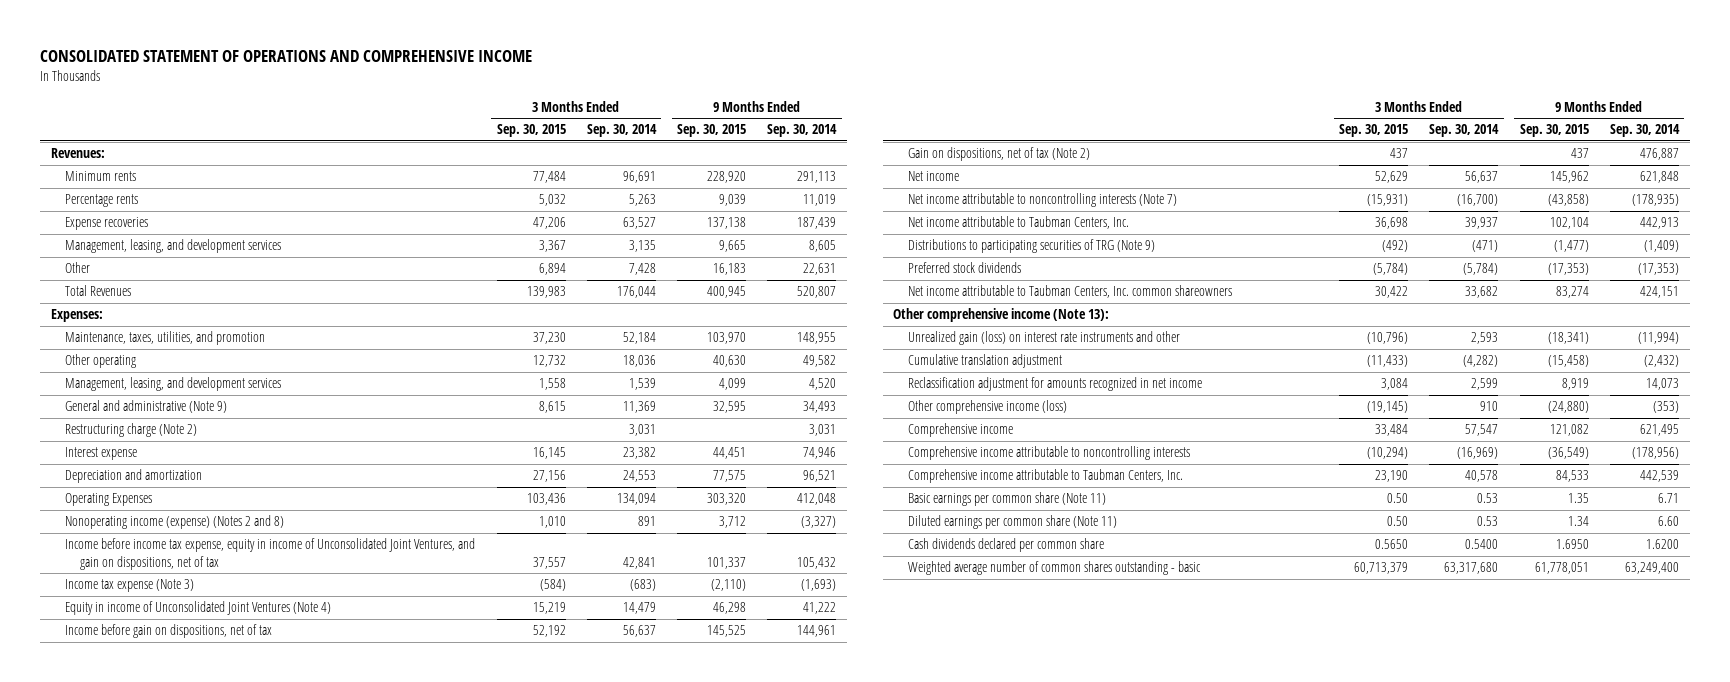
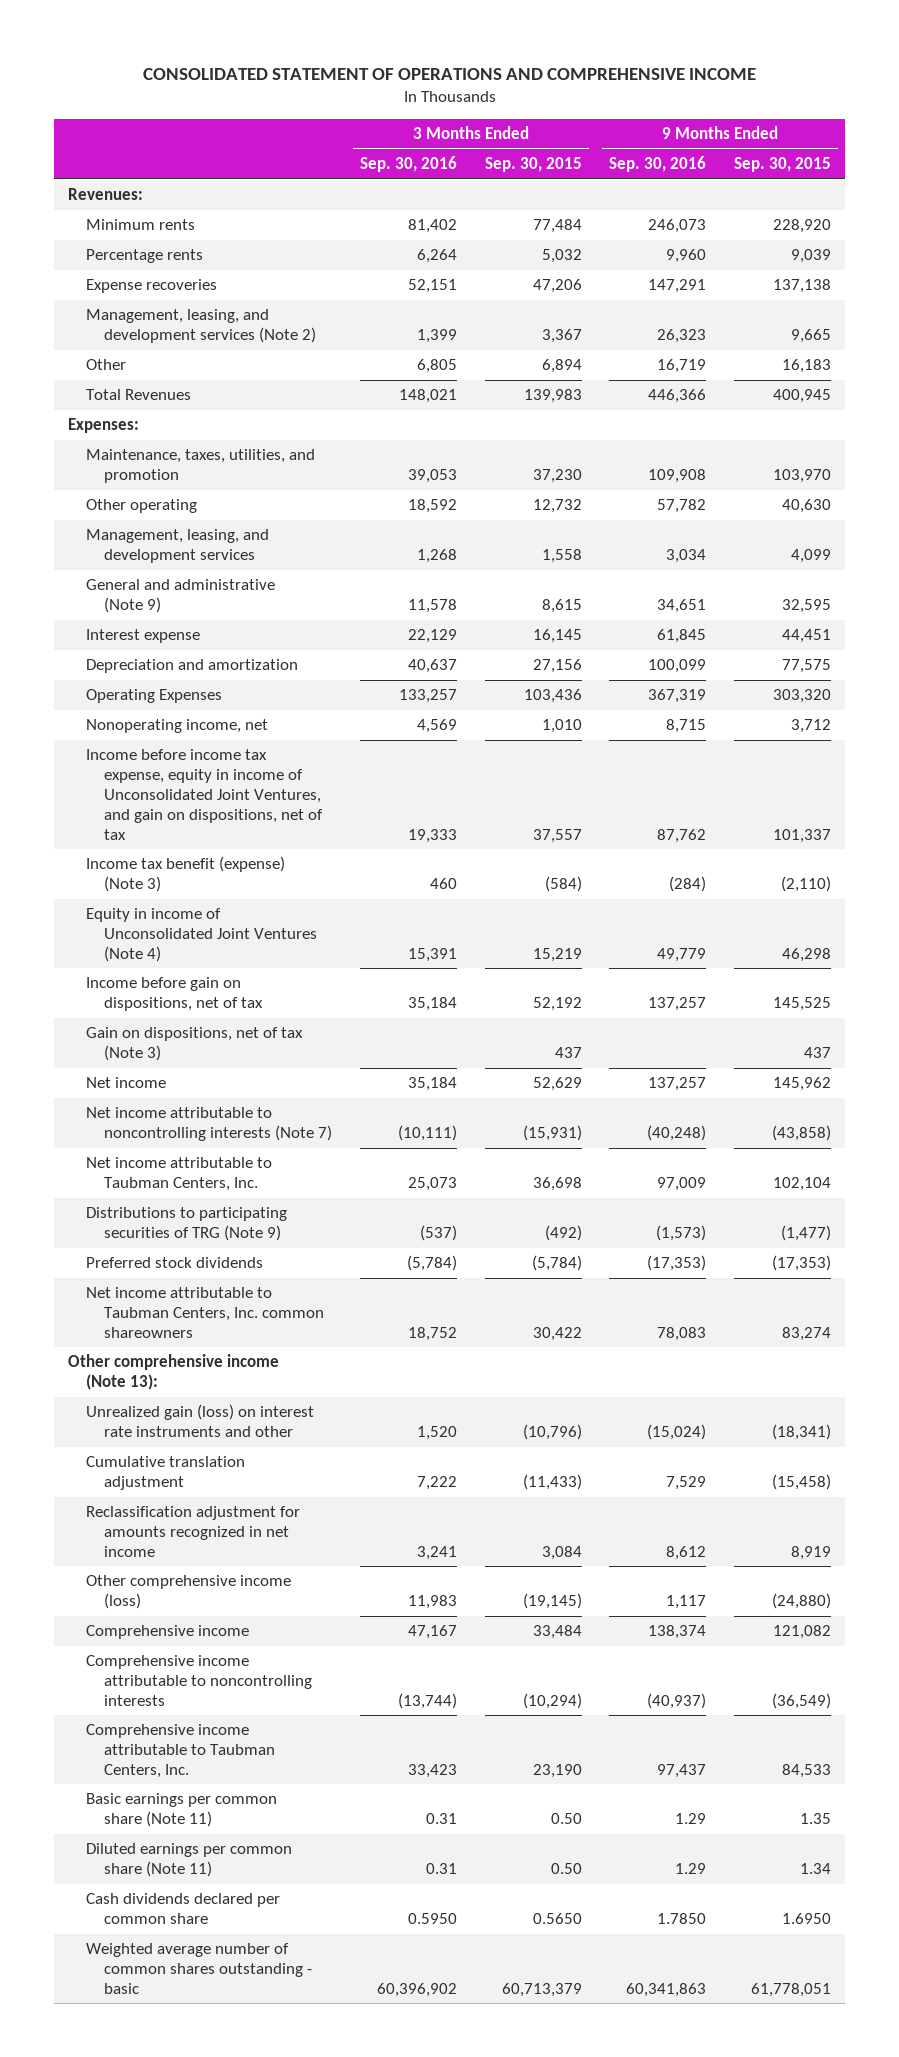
- | 3 Months Ended Sep. 30, 2015 | 3 Months Ended Sep. 30, 2014 | 9 Months Ended Sep. 30, 2015 | 9 Months Ended Sep. 30, 2014
+ | 3 Months Ended Sep. 30, 2016 | 3 Months Ended Sep. 30, 2015 | 9 Months Ended Sep. 30, 2016 | 9 Months Ended Sep. 30, 2015
- Management, leasing, and development services | 3,367 | 3,135 | 9,665 | 8,605
+ Management, leasing, and development services (Note 2) | 1,399 | 3,367 | 26,323 | 9,665
- Restructuring charge (Note 2) | | 3,031 | | 3,031
- Nonoperating income (expense) (Notes 2 and 8) | 1,010 | 891 | 3,712 | (3,327)
+ Nonoperating income, net | 4,569 | 1,010 | 8,715 | 3,712
- Income tax expense (Note 3) | (584) | (683) | (2,110) | (1,693)
+ Income tax benefit (expense) (Note 3) | 460 | (584) | (284) | (2,110)
- Gain on dispositions, net of tax (Note 2) | 437 | | 437 | 476,887
+ Gain on dispositions, net of tax (Note 3) | | 437 | | 437

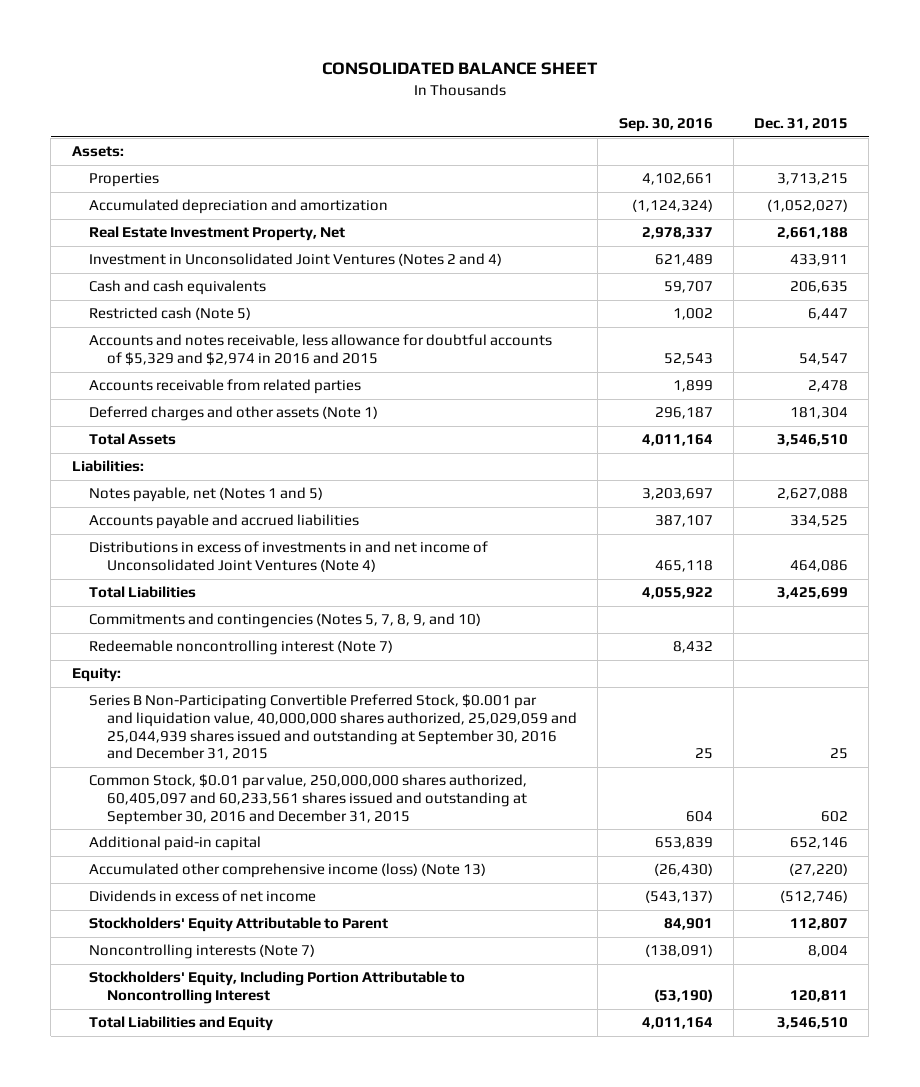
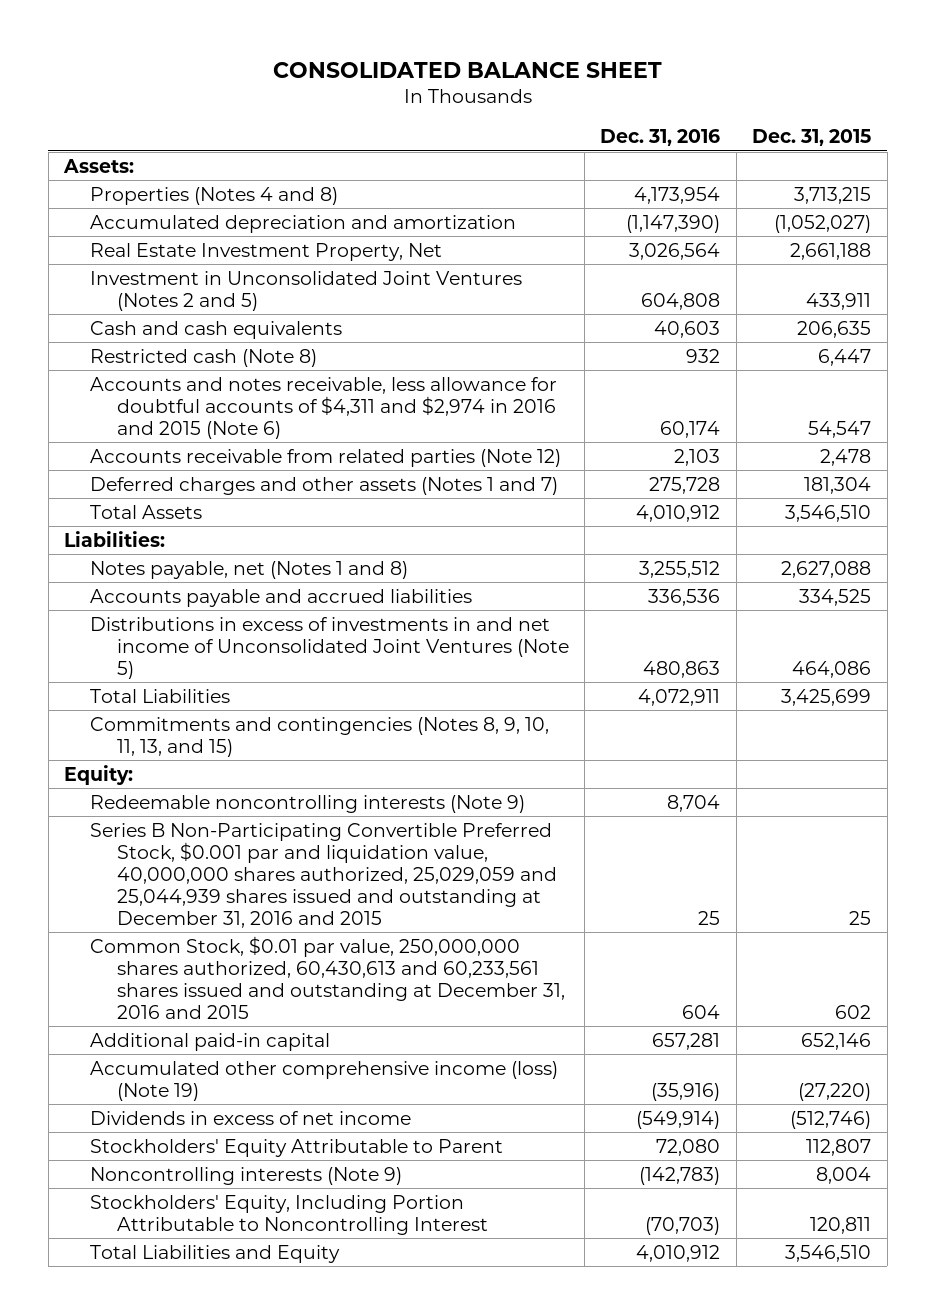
- | Sep. 30, 2016 | Dec. 31, 2015
+ | Dec. 31, 2016 | Dec. 31, 2015
- Properties | 4,102,661 | 3,713,215
+ Properties (Notes 4 and 8) | 4,173,954 | 3,713,215
- Investment in Unconsolidated Joint Ventures (Notes 2 and 4) | 621,489 | 433,911
+ Investment in Unconsolidated Joint Ventures (Notes 2 and 5) | 604,808 | 433,911
- Restricted cash (Note 5) | 1,002 | 6,447
- Accounts and notes receivable, less allowance for doubtful accounts of $5,329 and $2,974 in 2016 and 2015 | 52,543 | 54,547
- Accounts receivable from related parties | 1,899 | 2,478
- Deferred charges and other assets (Note 1) | 296,187 | 181,304
+ Restricted cash (Note 8) | 932 | 6,447
+ Accounts and notes receivable, less allowance for doubtful accounts of $4,311 and $2,974 in 2016 and 2015 (Note 6) | 60,174 | 54,547
+ Accounts receivable from related parties (Note 12) | 2,103 | 2,478
+ Deferred charges and other assets (Notes 1 and 7) | 275,728 | 181,304
- Notes payable, net (Notes 1 and 5) | 3,203,697 | 2,627,088
+ Notes payable, net (Notes 1 and 8) | 3,255,512 | 2,627,088
- Distributions in excess of investments in and net income of Unconsolidated Joint Ventures (Note 4) | 465,118 | 464,086
+ Distributions in excess of investments in and net income of Unconsolidated Joint Ventures (Note 5) | 480,863 | 464,086
- Commitments and contingencies (Notes 5, 7, 8, 9, and 10)
- Redeemable noncontrolling interest (Note 7) | 8,432 |
+ Commitments and contingencies (Notes 8, 9, 10, 11, 13, and 15)
- Series B Non-Participating Convertible Preferred Stock, $0.001 par and liquidation value, 40,000,000 shares authorized, 25,029,059 and 25,044,939 shares issued and outstanding at September 30, 2016 and December 31, 2015 | 25 | 25
- Common Stock, $0.01 par value, 250,000,000 shares authorized, 60,405,097 and 60,233,561 shares issued and outstanding at September 30, 2016 and December 31, 2015 | 604 | 602
+ Redeemable noncontrolling interests (Note 9) | 8,704 |
+ Series B Non-Participating Convertible Preferred Stock, $0.001 par and liquidation value, 40,000,000 shares authorized, 25,029,059 and 25,044,939 shares issued and outstanding at December 31, 2016 and 2015 | 25 | 25
+ Common Stock, $0.01 par value, 250,000,000 shares authorized, 60,430,613 and 60,233,561 shares issued and outstanding at December 31, 2016 and 2015 | 604 | 602
- Accumulated other comprehensive income (loss) (Note 13) | (26,430) | (27,220)
+ Accumulated other comprehensive income (loss) (Note 19) | (35,916) | (27,220)
- Noncontrolling interests (Note 7) | (138,091) | 8,004
+ Noncontrolling interests (Note 9) | (142,783) | 8,004

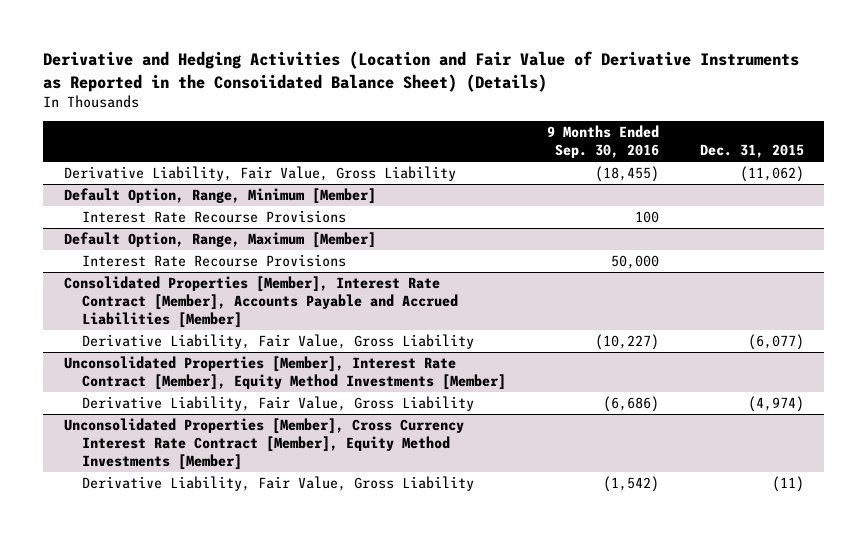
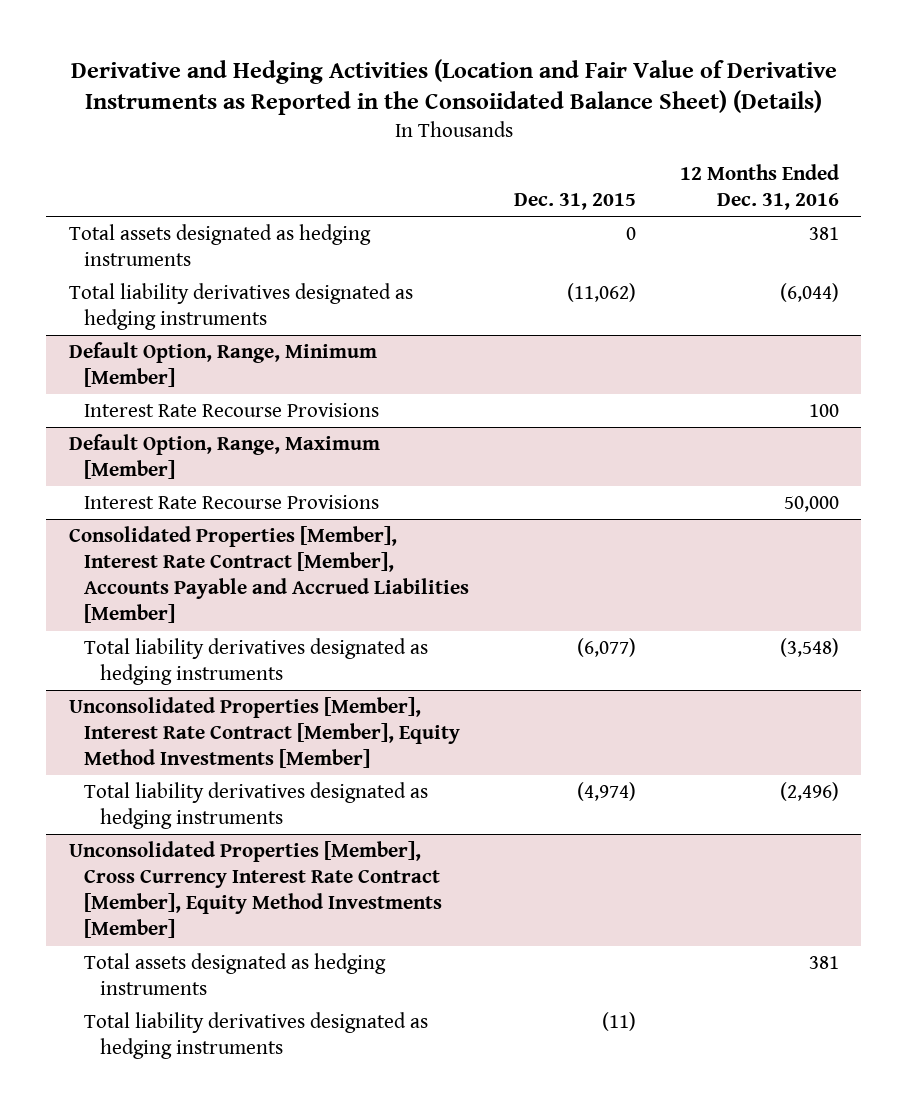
- | 9 Months Ended Sep. 30, 2016 | Dec. 31, 2015
+ | Dec. 31, 2015 | 12 Months Ended Dec. 31, 2016
- Derivative Liability, Fair Value, Gross Liability | (18,455) | (11,062)
+ Total assets designated as hedging instruments | 0 | 381
+ Total liability derivatives designated as hedging instruments | (11,062) | (6,044)
@ Consolidated Properties [Member], Interest Rate Contract [Member], Accounts Payable and Accrued Liabilities [Member]
- Derivative Liability, Fair Value, Gross Liability | (10,227) | (6,077)
+ Total liability derivatives designated as hedging instruments | (6,077) | (3,548)
@ Unconsolidated Properties [Member], Interest Rate Contract [Member], Equity Method Investments [Member]
- Derivative Liability, Fair Value, Gross Liability | (6,686) | (4,974)
+ Total liability derivatives designated as hedging instruments | (4,974) | (2,496)
@ Unconsolidated Properties [Member], Cross Currency Interest Rate Contract [Member], Equity Method Investments [Member]
- Derivative Liability, Fair Value, Gross Liability | (1,542) | (11)
+ Total assets designated as hedging instruments | | 381
+ Total liability derivatives designated as hedging instruments | (11) |

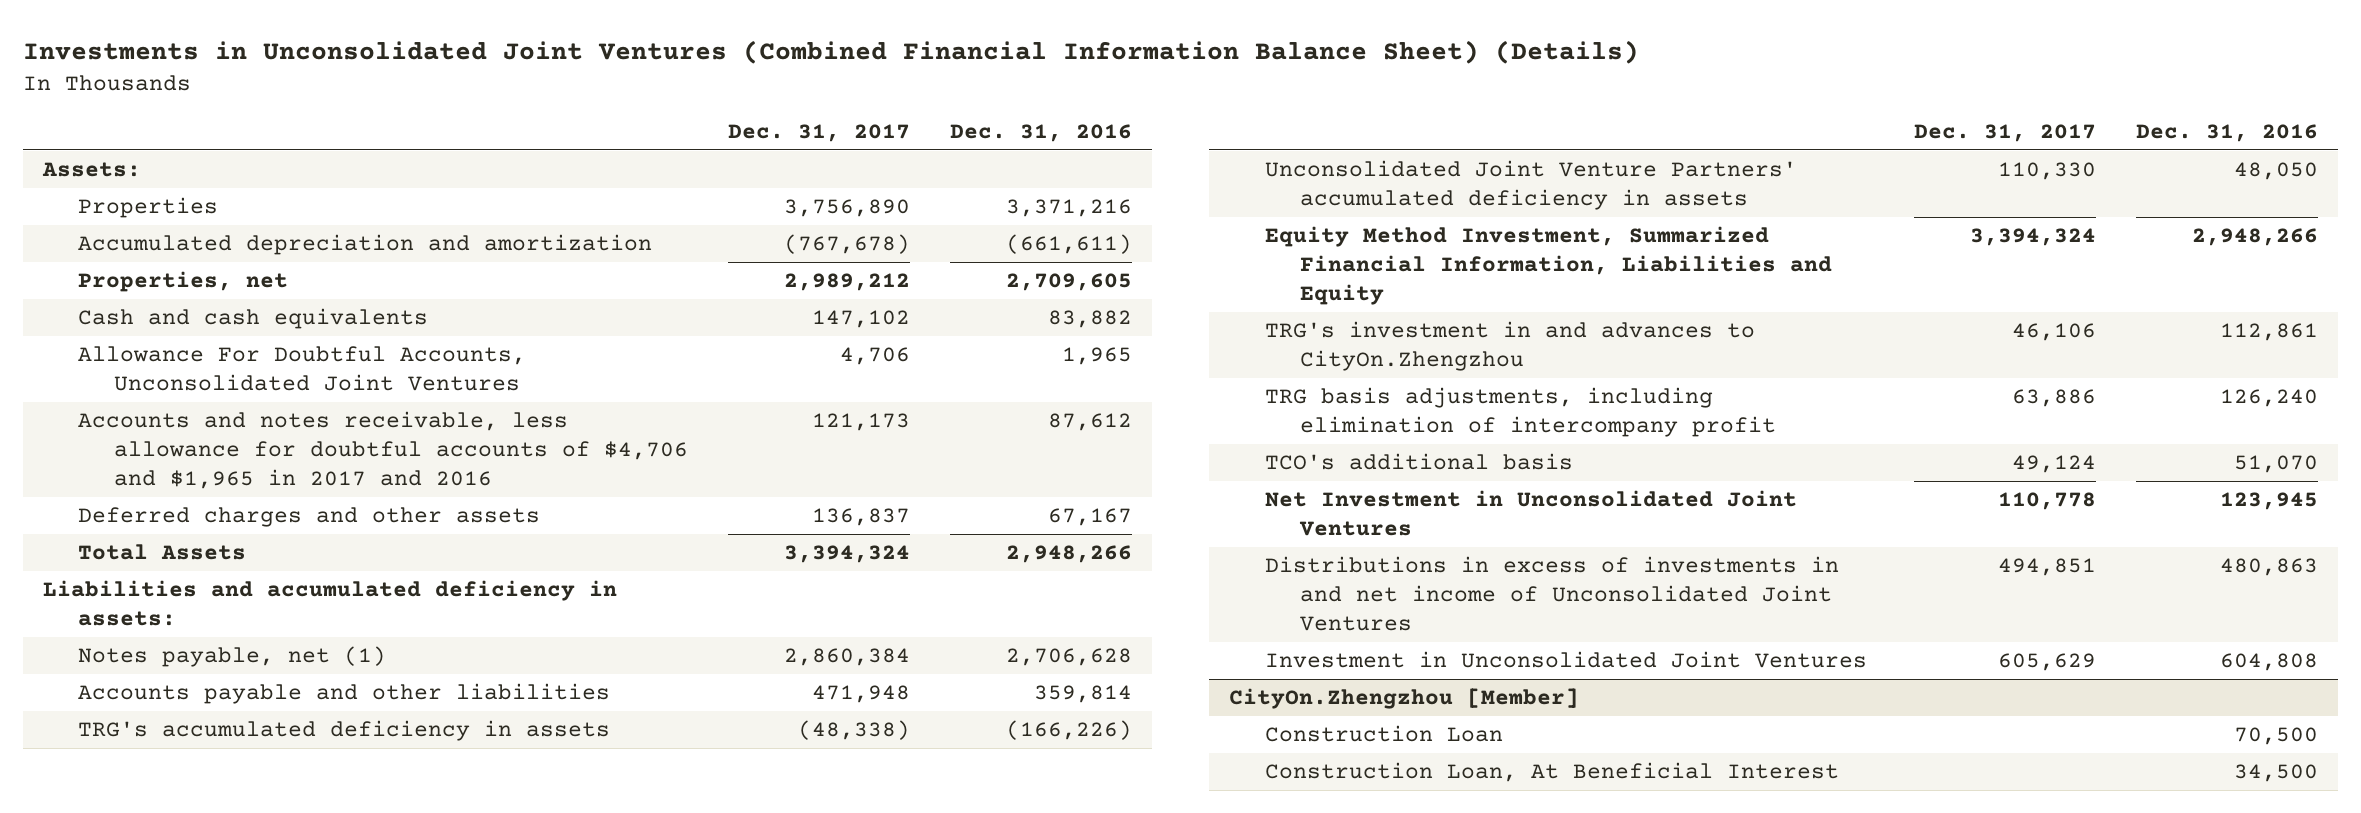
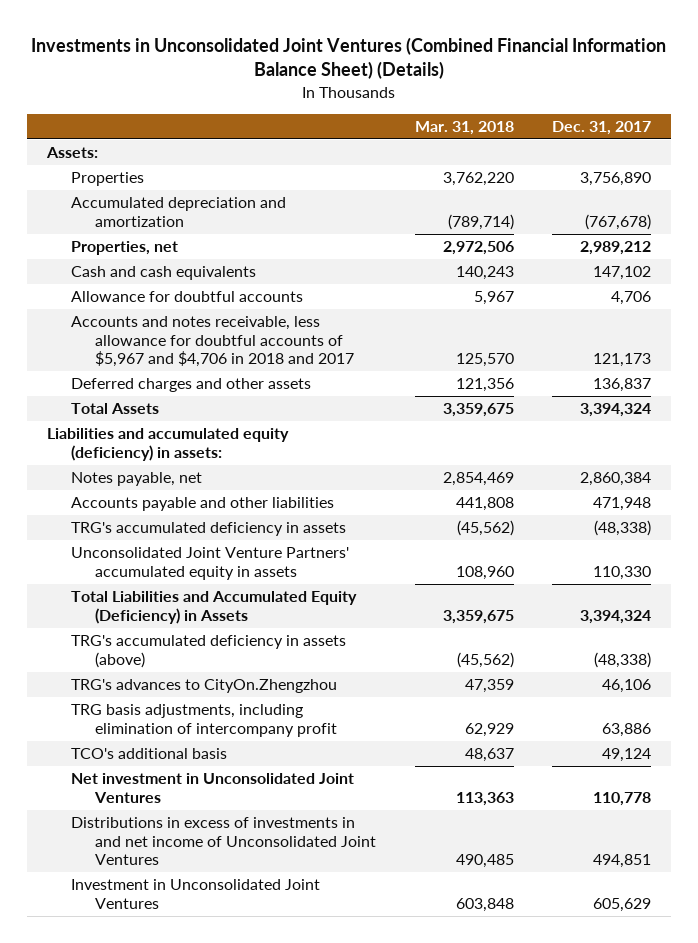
- | Dec. 31, 2017 | Dec. 31, 2016
+ | Mar. 31, 2018 | Dec. 31, 2017
- Allowance For Doubtful Accounts, Unconsolidated Joint Ventures | 4,706 | 1,965
- Accounts and notes receivable, less allowance for doubtful accounts of $4,706 and $1,965 in 2017 and 2016 | 121,173 | 87,612
+ Allowance for doubtful accounts | 5,967 | 4,706
+ Accounts and notes receivable, less allowance for doubtful accounts of $5,967 and $4,706 in 2018 and 2017 | 125,570 | 121,173
- Liabilities and accumulated deficiency in assets:
- Notes payable, net (1) | 2,860,384 | 2,706,628
+ Liabilities and accumulated equity (deficiency) in assets:
+ Notes payable, net | 2,854,469 | 2,860,384
- Unconsolidated Joint Venture Partners' accumulated deficiency in assets | 110,330 | 48,050
- Equity Method Investment, Summarized Financial Information, Liabilities and Equity | 3,394,324 | 2,948,266
- TRG's investment in and advances to CityOn.Zhengzhou | 46,106 | 112,861
+ Unconsolidated Joint Venture Partners' accumulated equity in assets | 108,960 | 110,330
+ Total Liabilities and Accumulated Equity (Deficiency) in Assets | 3,359,675 | 3,394,324
+ TRG's accumulated deficiency in assets (above) | (45,562) | (48,338)
+ TRG's advances to CityOn.Zhengzhou | 47,359 | 46,106
- Net Investment in Unconsolidated Joint Ventures | 110,778 | 123,945
+ Net investment in Unconsolidated Joint Ventures | 113,363 | 110,778
- CityOn.Zhengzhou [Member]
- Construction Loan | | 70,500
- Construction Loan, At Beneficial Interest | | 34,500

